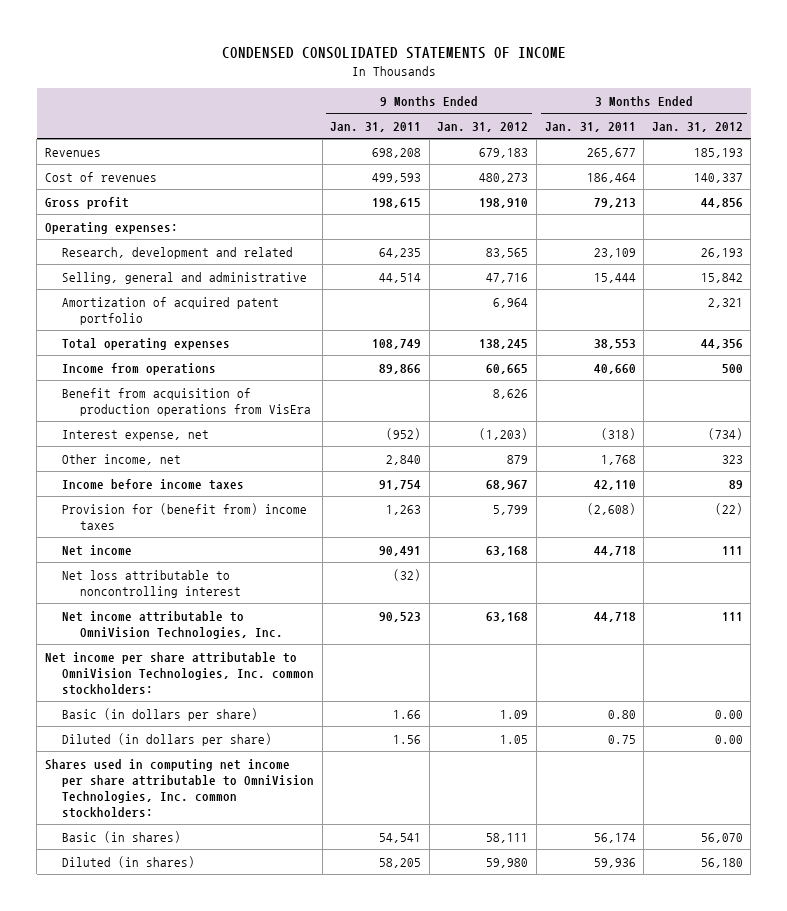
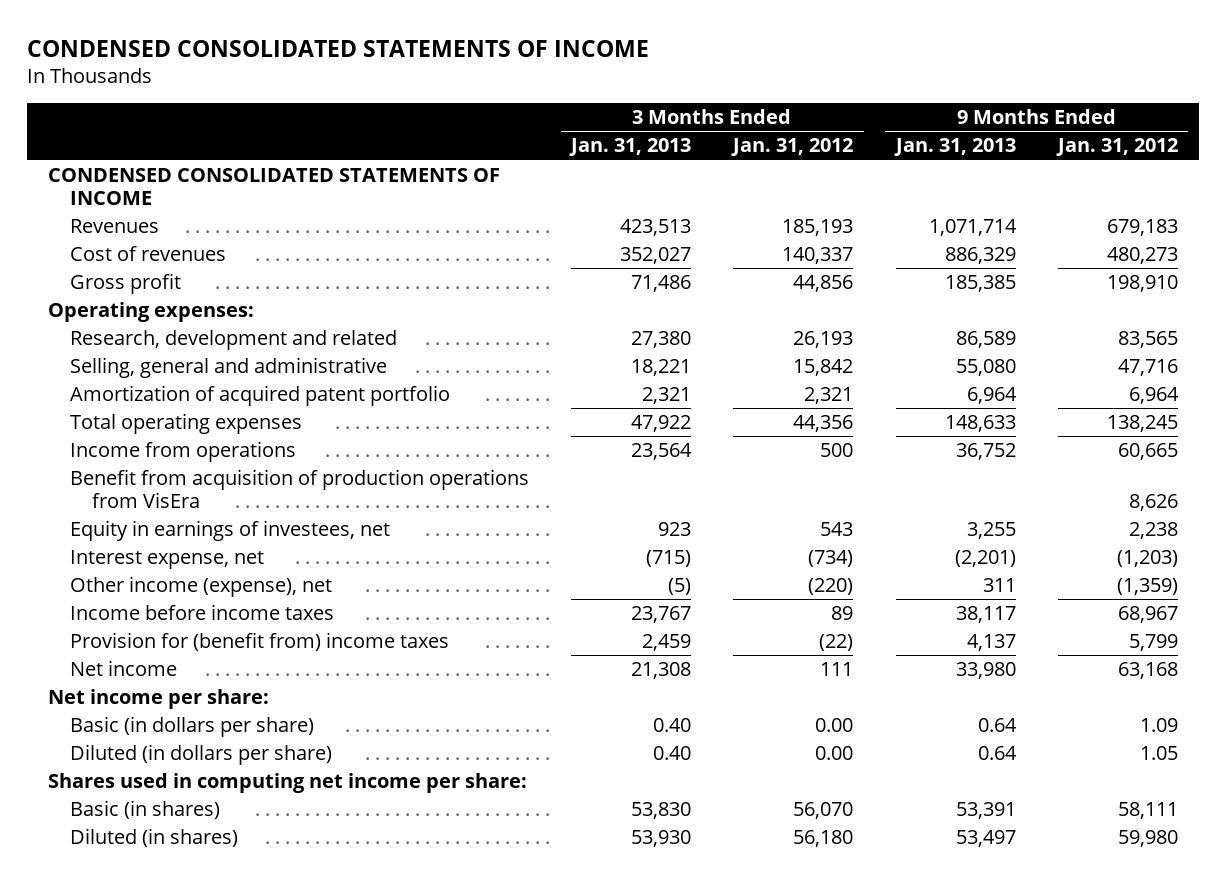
- | 9 Months Ended Jan. 31, 2011 | 9 Months Ended Jan. 31, 2012 | 3 Months Ended Jan. 31, 2011 | 3 Months Ended Jan. 31, 2012
+ | 3 Months Ended Jan. 31, 2013 | 3 Months Ended Jan. 31, 2012 | 9 Months Ended Jan. 31, 2013 | 9 Months Ended Jan. 31, 2012
+ CONDENSED CONSOLIDATED STATEMENTS OF INCOME
+ Equity in earnings of investees, net | 923 | 543 | 3,255 | 2,238
- Other income, net | 2,840 | 879 | 1,768 | 323
+ Other income (expense), net | (5) | (220) | 311 | (1,359)
- Net loss attributable to noncontrolling interest | (32) | | |
- Net income attributable to OmniVision Technologies, Inc. | 90,523 | 63,168 | 44,718 | 111
- Net income per share attributable to OmniVision Technologies, Inc. common stockholders:
+ Net income per share:
- Shares used in computing net income per share attributable to OmniVision Technologies, Inc. common stockholders:
+ Shares used in computing net income per share:

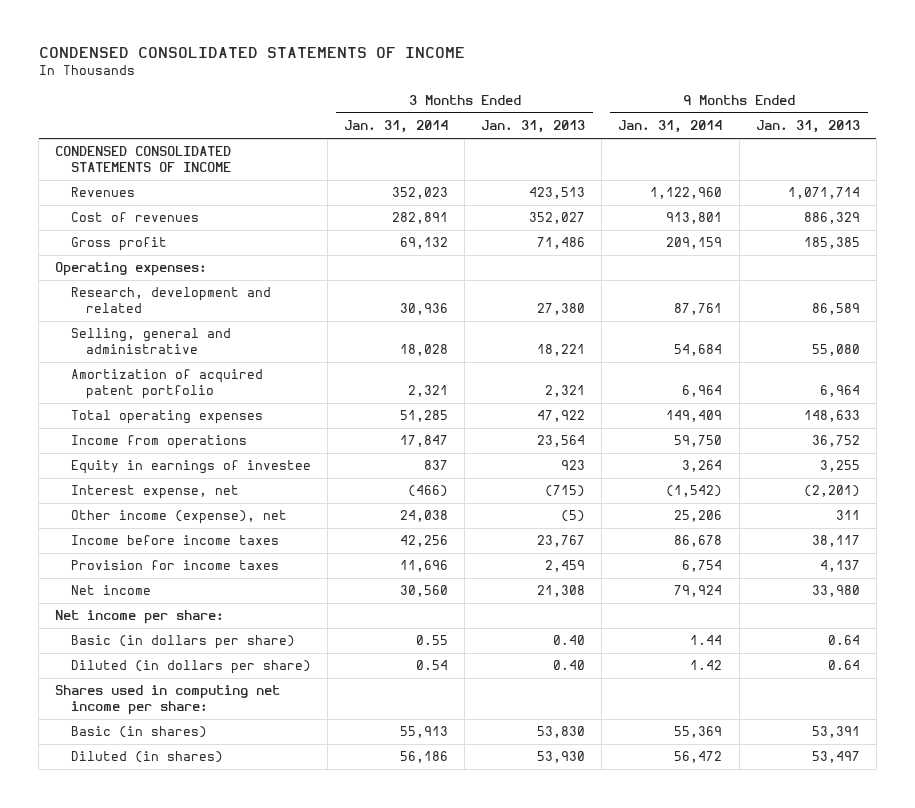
- | 3 Months Ended Jan. 31, 2013 | 3 Months Ended Jan. 31, 2012 | 9 Months Ended Jan. 31, 2013 | 9 Months Ended Jan. 31, 2012
+ | 3 Months Ended Jan. 31, 2014 | 3 Months Ended Jan. 31, 2013 | 9 Months Ended Jan. 31, 2014 | 9 Months Ended Jan. 31, 2013
- Benefit from acquisition of production operations from VisEra | | | | 8,626
- Equity in earnings of investees, net | 923 | 543 | 3,255 | 2,238
+ Equity in earnings of investee | 837 | 923 | 3,264 | 3,255
- Provision for (benefit from) income taxes | 2,459 | (22) | 4,137 | 5,799
+ Provision for income taxes | 11,696 | 2,459 | 6,754 | 4,137

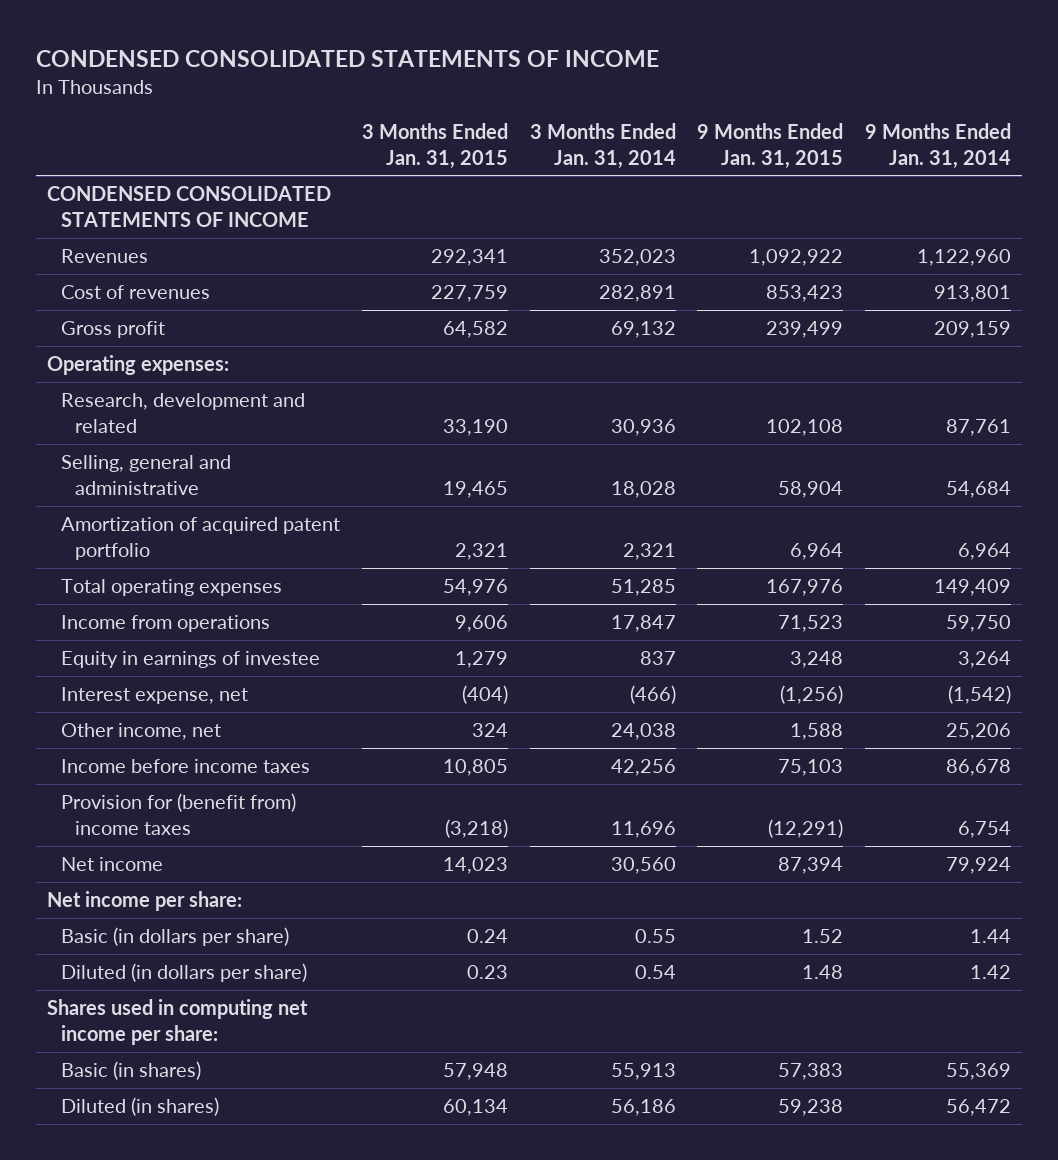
- | 3 Months Ended Jan. 31, 2014 | 3 Months Ended Jan. 31, 2013 | 9 Months Ended Jan. 31, 2014 | 9 Months Ended Jan. 31, 2013
+ | 3 Months Ended Jan. 31, 2015 | 3 Months Ended Jan. 31, 2014 | 9 Months Ended Jan. 31, 2015 | 9 Months Ended Jan. 31, 2014
- Other income (expense), net | 24,038 | (5) | 25,206 | 311
+ Other income, net | 324 | 24,038 | 1,588 | 25,206
- Provision for income taxes | 11,696 | 2,459 | 6,754 | 4,137
+ Provision for (benefit from) income taxes | (3,218) | 11,696 | (12,291) | 6,754

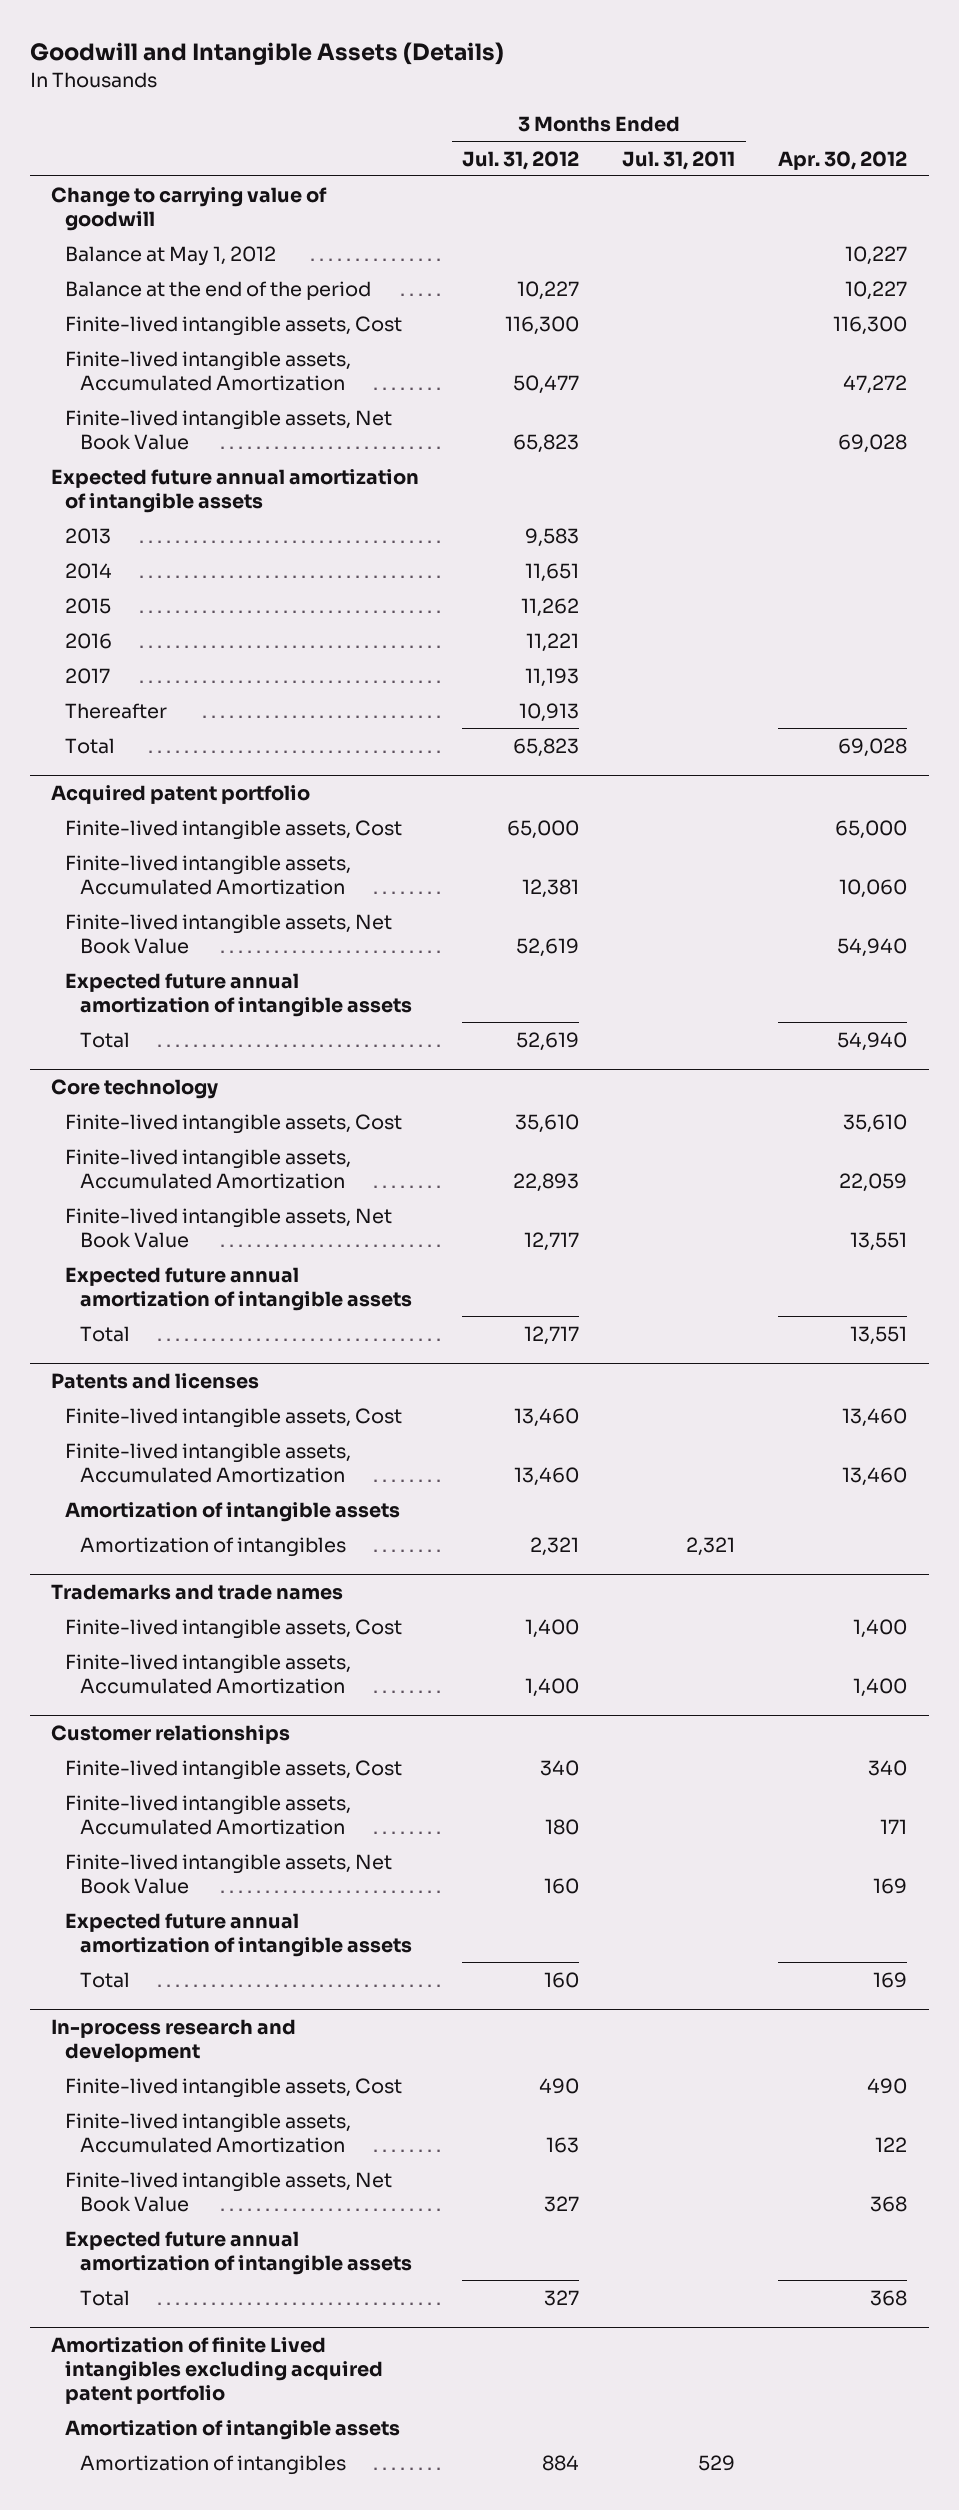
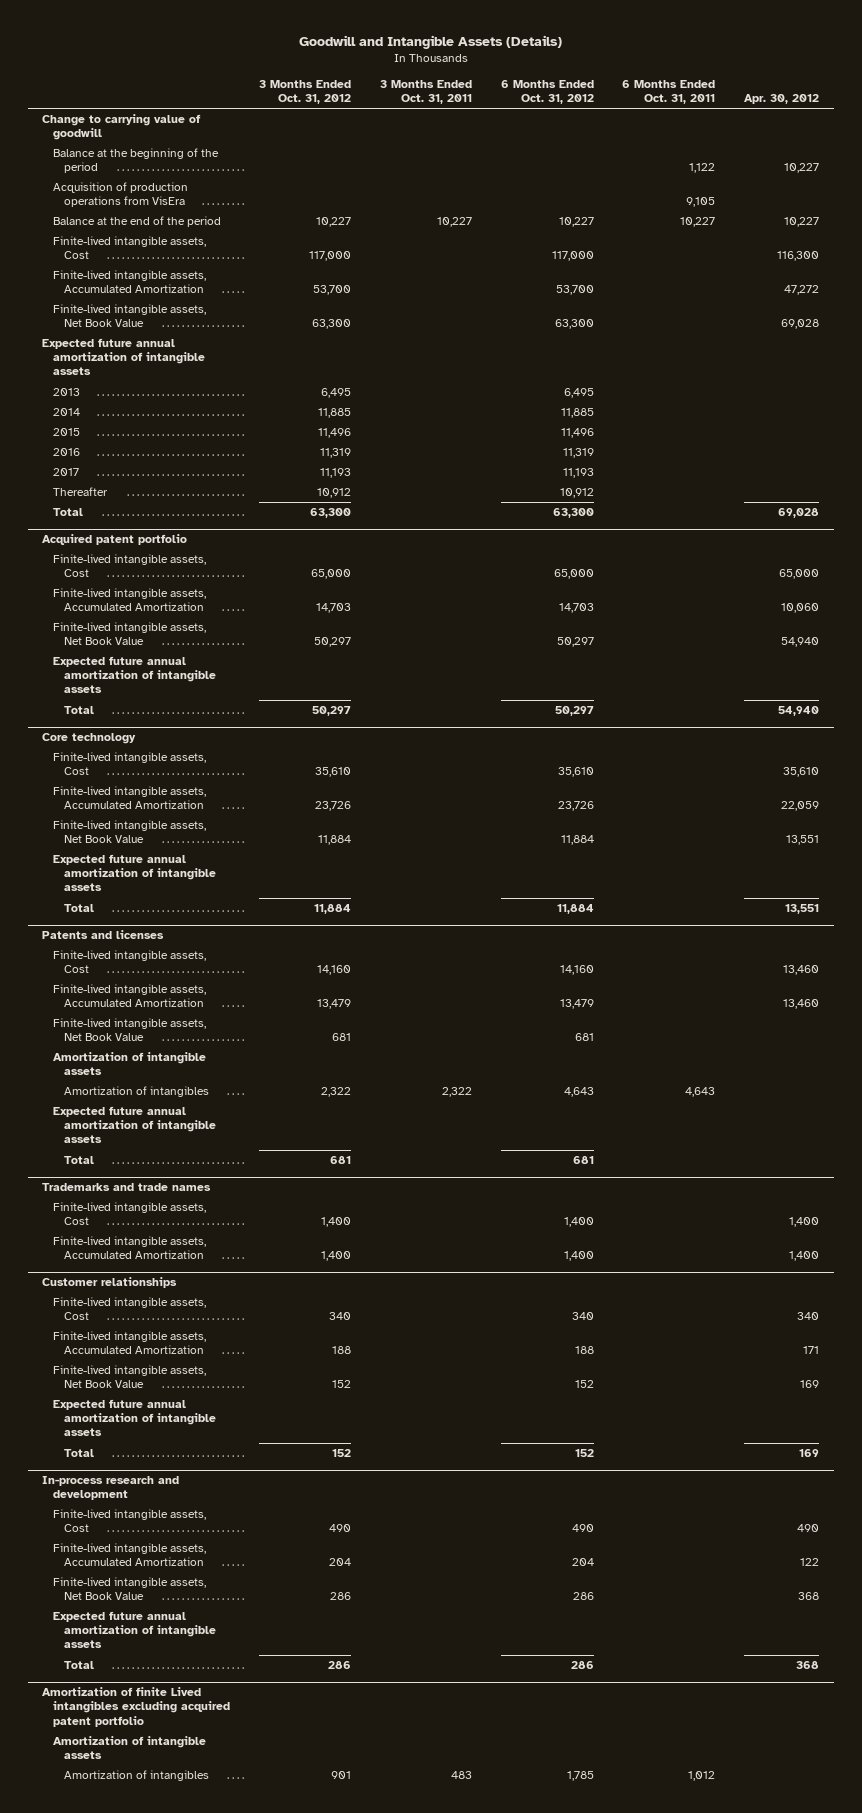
- | 3 Months Ended Jul. 31, 2012 | 3 Months Ended Jul. 31, 2011 | Apr. 30, 2012
+ | 3 Months Ended Oct. 31, 2012 | 3 Months Ended Oct. 31, 2011 | 6 Months Ended Oct. 31, 2012 | 6 Months Ended Oct. 31, 2011 | Apr. 30, 2012
- Balance at May 1, 2012 | | | 10,227
+ Balance at the beginning of the period | | | | 1,122 | 10,227
+ Acquisition of production operations from VisEra | | | | 9,105 |
@ Patents and licenses
+ Finite-lived intangible assets, Net Book Value | 681 | | 681 | |
+ Expected future annual amortization of intangible assets
+ Total | 681 | | 681 | |

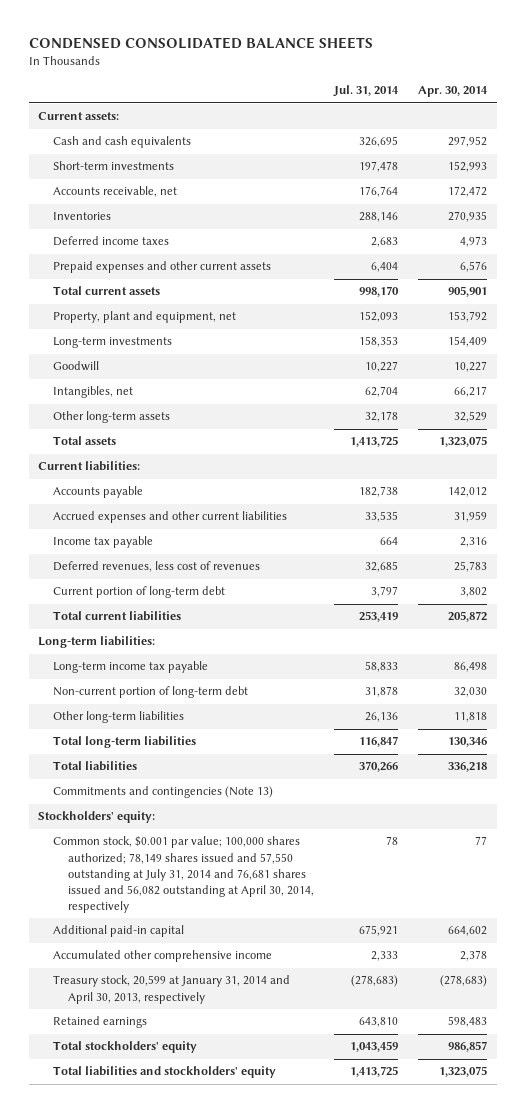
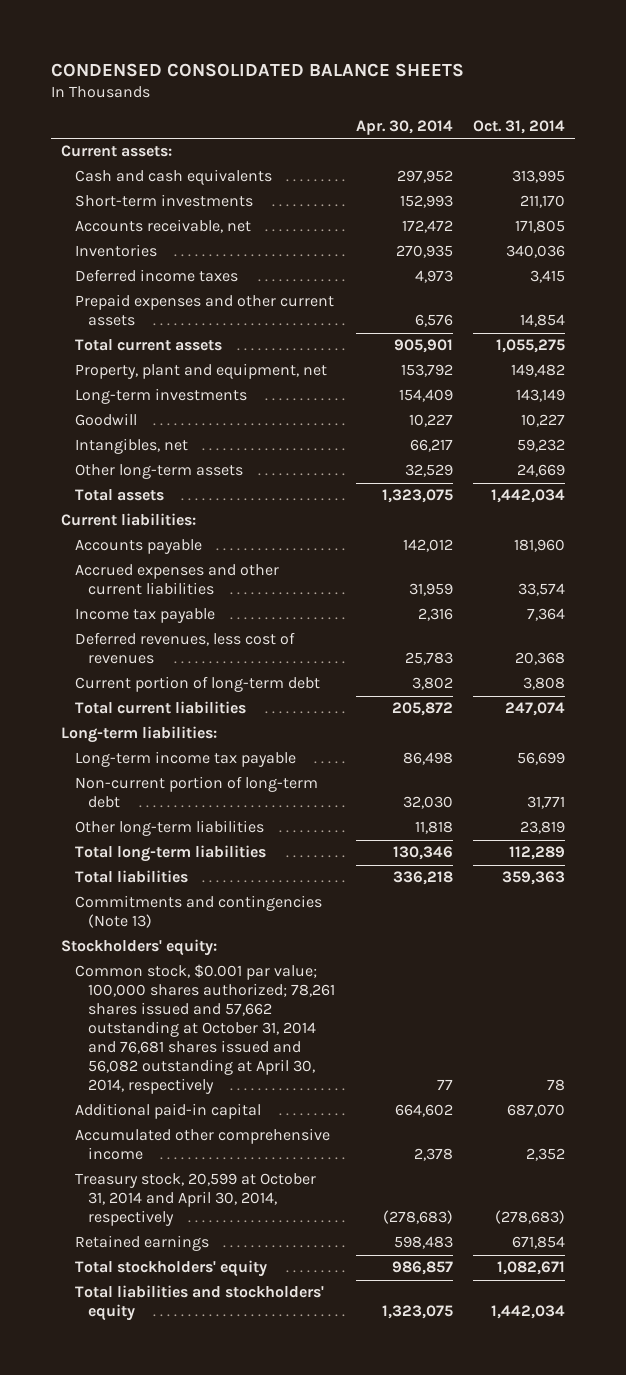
- | Jul. 31, 2014 | Apr. 30, 2014
+ | Apr. 30, 2014 | Oct. 31, 2014
- Common stock, $0.001 par value; 100,000 shares authorized; 78,149 shares issued and 57,550 outstanding at July 31, 2014 and 76,681 shares issued and 56,082 outstanding at April 30, 2014, respectively | 78 | 77
+ Common stock, $0.001 par value; 100,000 shares authorized; 78,261 shares issued and 57,662 outstanding at October 31, 2014 and 76,681 shares issued and 56,082 outstanding at April 30, 2014, respectively | 77 | 78
- Treasury stock, 20,599 at January 31, 2014 and April 30, 2013, respectively | (278,683) | (278,683)
+ Treasury stock, 20,599 at October 31, 2014 and April 30, 2014, respectively | (278,683) | (278,683)

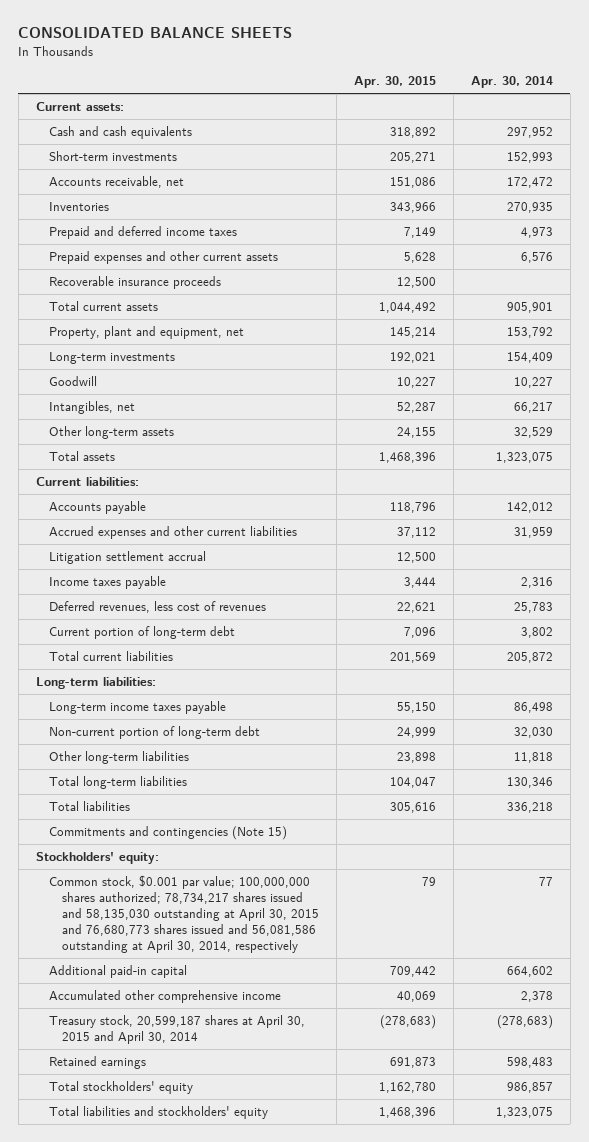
- CONDENSED CONSOLIDATED BALANCE SHEETS
+ CONSOLIDATED BALANCE SHEETS
- | Apr. 30, 2014 | Oct. 31, 2014
+ | Apr. 30, 2015 | Apr. 30, 2014
- Deferred income taxes | 4,973 | 3,415
+ Prepaid and deferred income taxes | 7,149 | 4,973
+ Recoverable insurance proceeds | 12,500 |
- Income tax payable | 2,316 | 7,364
+ Litigation settlement accrual | 12,500 |
+ Income taxes payable | 3,444 | 2,316
- Long-term income tax payable | 86,498 | 56,699
+ Long-term income taxes payable | 55,150 | 86,498
- Commitments and contingencies (Note 13)
+ Commitments and contingencies (Note 15)
- Common stock, $0.001 par value; 100,000 shares authorized; 78,261 shares issued and 57,662 outstanding at October 31, 2014 and 76,681 shares issued and 56,082 outstanding at April 30, 2014, respectively | 77 | 78
+ Common stock, $0.001 par value; 100,000,000 shares authorized; 78,734,217 shares issued and 58,135,030 outstanding at April 30, 2015 and 76,680,773 shares issued and 56,081,586 outstanding at April 30, 2014, respectively | 79 | 77
- Treasury stock, 20,599 at October 31, 2014 and April 30, 2014, respectively | (278,683) | (278,683)
+ Treasury stock, 20,599,187 shares at April 30, 2015 and April 30, 2014 | (278,683) | (278,683)

